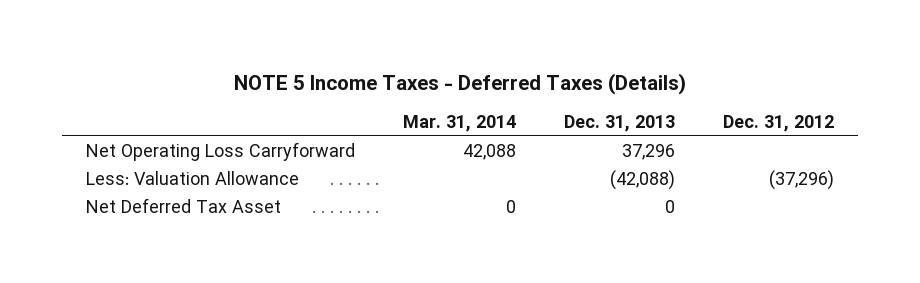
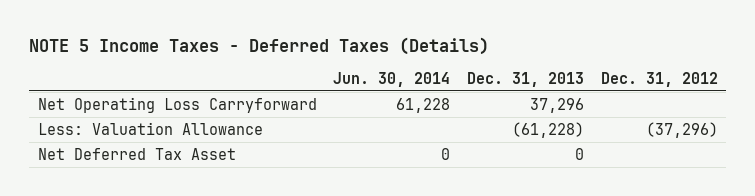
- | Mar. 31, 2014 | Dec. 31, 2013 | Dec. 31, 2012
+ | Jun. 30, 2014 | Dec. 31, 2013 | Dec. 31, 2012
- Less: Valuation Allowance | | (42,088) | (37,296)
+ Less: Valuation Allowance | | (61,228) | (37,296)

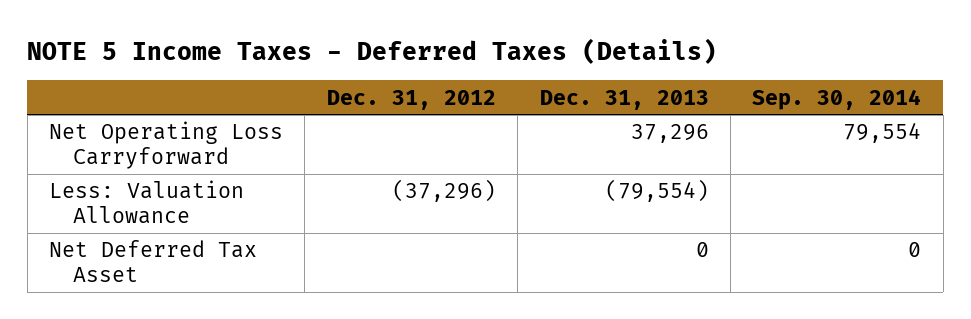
- | Jun. 30, 2014 | Dec. 31, 2013 | Dec. 31, 2012
+ | Dec. 31, 2012 | Dec. 31, 2013 | Sep. 30, 2014
- Less: Valuation Allowance | | (61,228) | (37,296)
+ Less: Valuation Allowance | (37,296) | (79,554) |

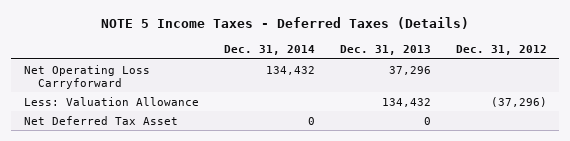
- | Dec. 31, 2012 | Dec. 31, 2013 | Sep. 30, 2014
+ | Dec. 31, 2014 | Dec. 31, 2013 | Dec. 31, 2012
- Less: Valuation Allowance | (37,296) | (79,554) |
+ Less: Valuation Allowance | | 134,432 | (37,296)

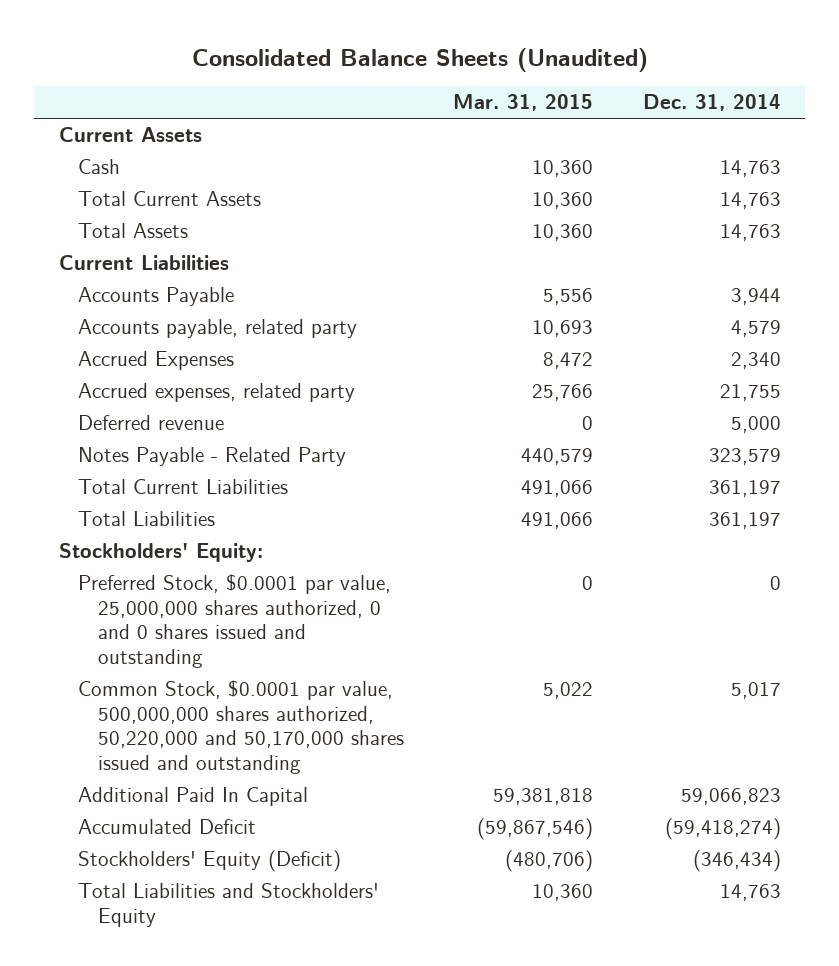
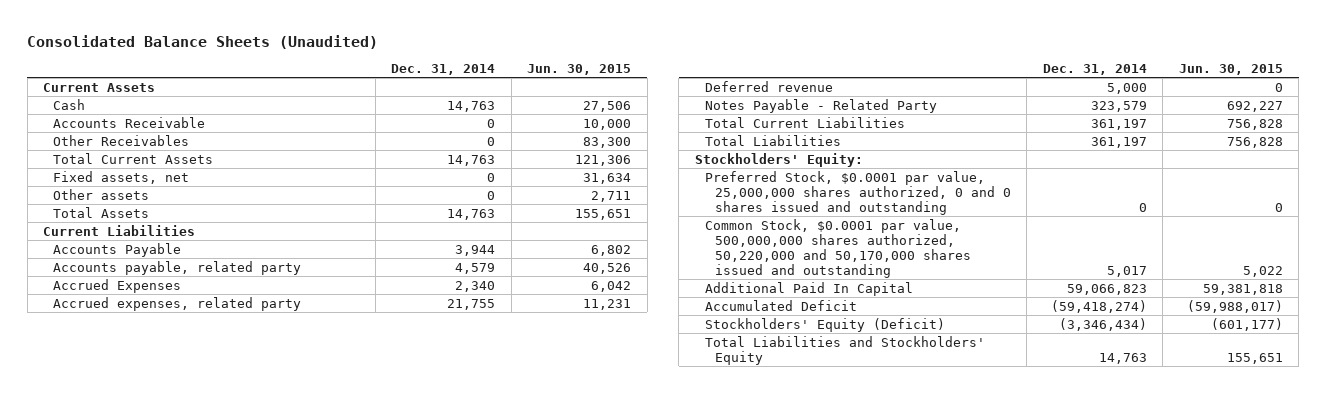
- | Mar. 31, 2015 | Dec. 31, 2014
+ | Dec. 31, 2014 | Jun. 30, 2015
+ Accounts Receivable | 0 | 10,000
+ Other Receivables | 0 | 83,300
+ Fixed assets, net | 0 | 31,634
+ Other assets | 0 | 2,711
- Stockholders' Equity (Deficit) | (480,706) | (346,434)
+ Stockholders' Equity (Deficit) | (3,346,434) | (601,177)

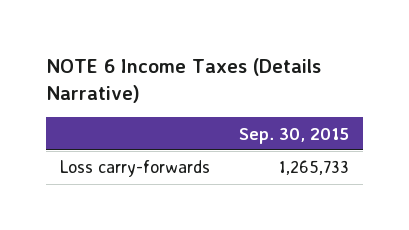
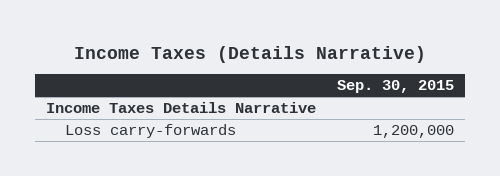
- NOTE 6 Income Taxes (Details Narrative)
+ Income Taxes (Details Narrative)
- Loss carry-forwards | 1,265,733
+ Income Taxes Details Narrative
+ Loss carry-forwards | 1,200,000

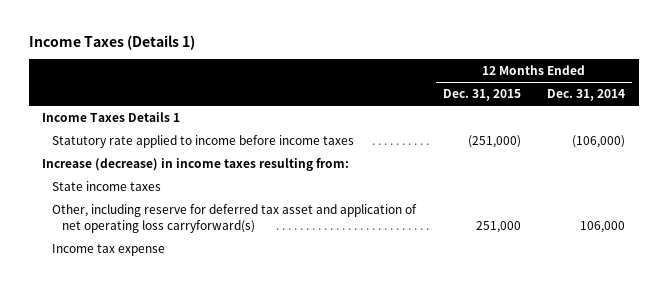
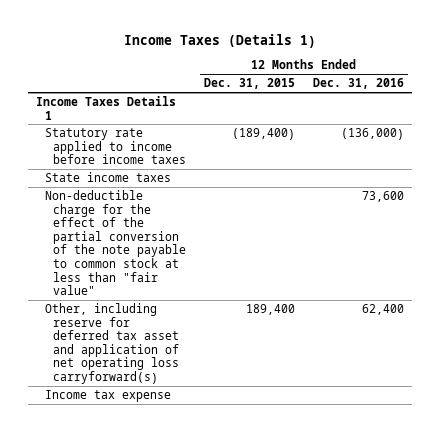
- | 12 Months Ended Dec. 31, 2015 | 12 Months Ended Dec. 31, 2014
+ | 12 Months Ended Dec. 31, 2015 | 12 Months Ended Dec. 31, 2016
- Statutory rate applied to income before income taxes | (251,000) | (106,000)
- Increase (decrease) in income taxes resulting from:
+ Statutory rate applied to income before income taxes | (189,400) | (136,000)
- Other, including reserve for deferred tax asset and application of net operating loss carryforward(s) | 251,000 | 106,000
+ Non-deductible charge for the effect of the partial conversion of the note payable to common stock at less than "fair value" | | 73,600
+ Other, including reserve for deferred tax asset and application of net operating loss carryforward(s) | 189,400 | 62,400

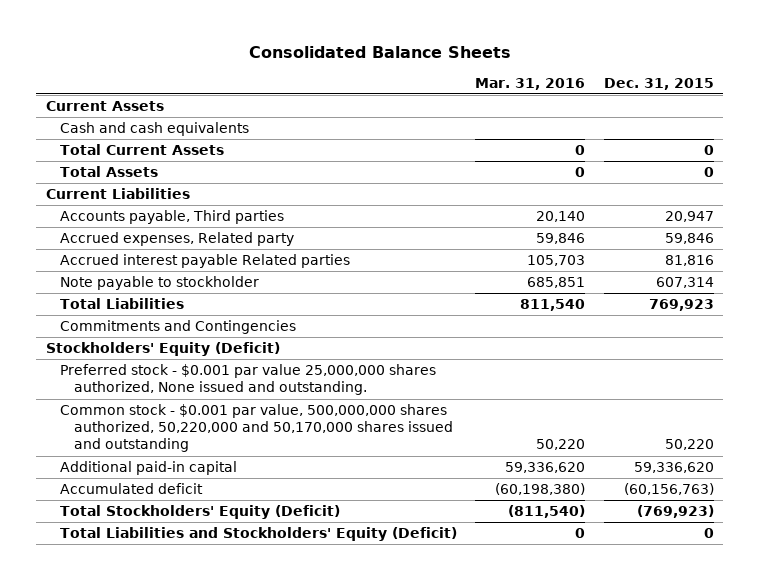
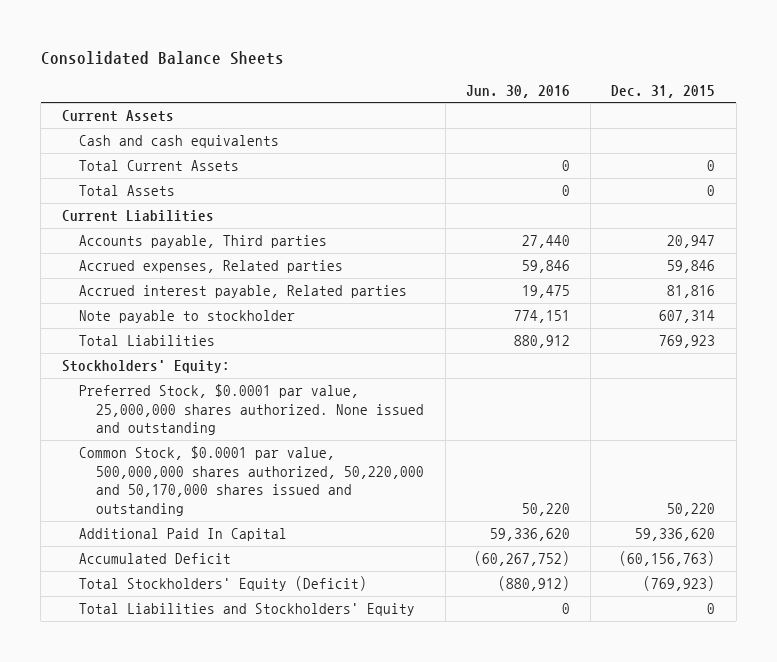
- | Mar. 31, 2016 | Dec. 31, 2015
+ | Jun. 30, 2016 | Dec. 31, 2015
- Accrued expenses, Related party | 59,846 | 59,846
- Accrued interest payable Related parties | 105,703 | 81,816
+ Accrued expenses, Related parties | 59,846 | 59,846
+ Accrued interest payable, Related parties | 19,475 | 81,816
- Commitments and Contingencies
- Stockholders' Equity (Deficit)
- Preferred stock - $0.001 par value 25,000,000 shares authorized, None issued and outstanding.
- Common stock - $0.001 par value, 500,000,000 shares authorized, 50,220,000 and 50,170,000 shares issued and outstanding | 50,220 | 50,220
- Additional paid-in capital | 59,336,620 | 59,336,620
- Accumulated deficit | (60,198,380) | (60,156,763)
+ Stockholders' Equity:
+ Preferred Stock, $0.0001 par value, 25,000,000 shares authorized. None issued and outstanding
+ Common Stock, $0.0001 par value, 500,000,000 shares authorized, 50,220,000 and 50,170,000 shares issued and outstanding | 50,220 | 50,220
+ Additional Paid In Capital | 59,336,620 | 59,336,620
+ Accumulated Deficit | (60,267,752) | (60,156,763)
- Total Liabilities and Stockholders' Equity (Deficit) | 0 | 0
+ Total Liabilities and Stockholders' Equity | 0 | 0

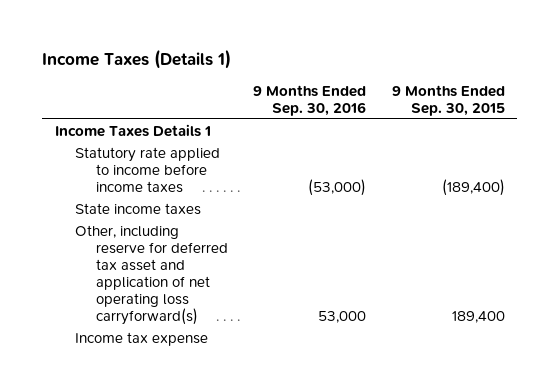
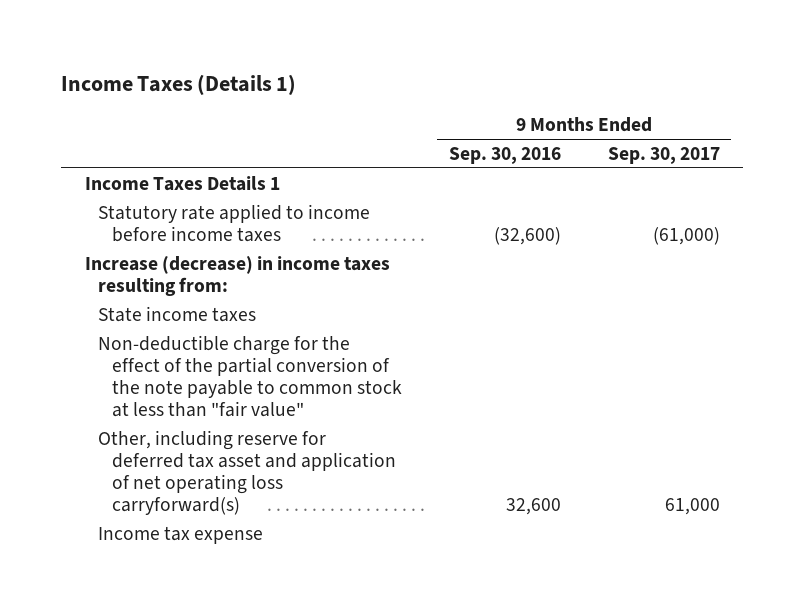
- | 9 Months Ended Sep. 30, 2016 | 9 Months Ended Sep. 30, 2015
+ | 9 Months Ended Sep. 30, 2016 | 9 Months Ended Sep. 30, 2017
- Statutory rate applied to income before income taxes | (53,000) | (189,400)
+ Statutory rate applied to income before income taxes | (32,600) | (61,000)
+ Increase (decrease) in income taxes resulting from:
- Other, including reserve for deferred tax asset and application of net operating loss carryforward(s) | 53,000 | 189,400
+ Non-deductible charge for the effect of the partial conversion of the note payable to common stock at less than "fair value"
+ Other, including reserve for deferred tax asset and application of net operating loss carryforward(s) | 32,600 | 61,000

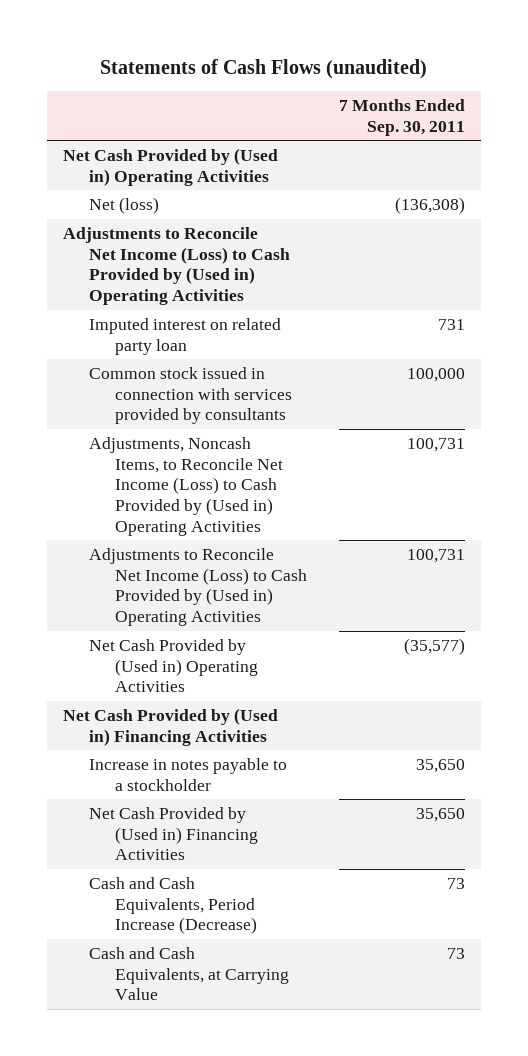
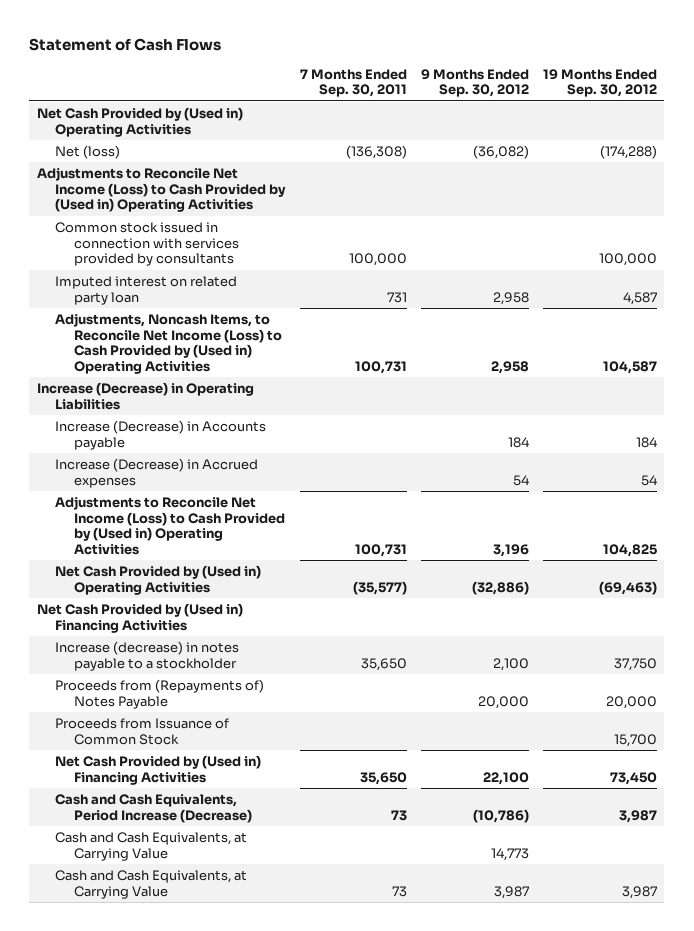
- Statements of Cash Flows (unaudited)
+ Statement of Cash Flows
- | 7 Months Ended Sep. 30, 2011
+ | 7 Months Ended Sep. 30, 2011 | 9 Months Ended Sep. 30, 2012 | 19 Months Ended Sep. 30, 2012
moved down: Imputed interest on related party loan | 731 | 2,958 | 4,587
+ Increase (Decrease) in Operating Liabilities
+ Increase (Decrease) in Accounts payable | | 184 | 184
+ Increase (Decrease) in Accrued expenses | | 54 | 54
- Increase in notes payable to a stockholder | 35,650
+ Increase (decrease) in notes payable to a stockholder | 35,650 | 2,100 | 37,750
+ Proceeds from (Repayments of) Notes Payable | | 20,000 | 20,000
+ Proceeds from Issuance of Common Stock | | | 15,700
+ Cash and Cash Equivalents, at Carrying Value | | 14,773 |

